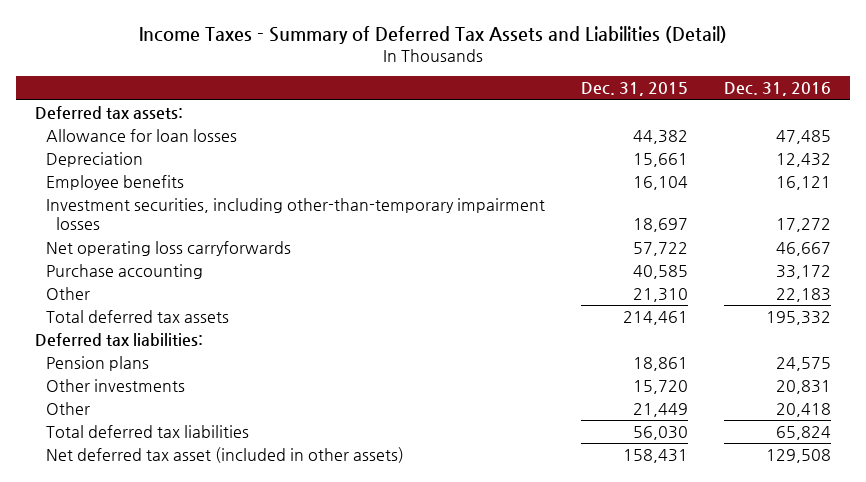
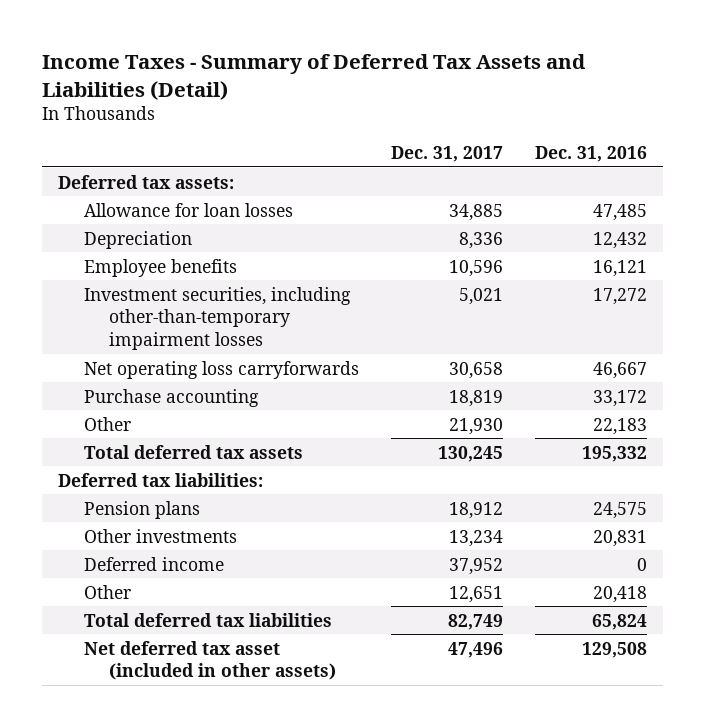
- | Dec. 31, 2015 | Dec. 31, 2016
+ | Dec. 31, 2017 | Dec. 31, 2016
+ Deferred income | 37,952 | 0

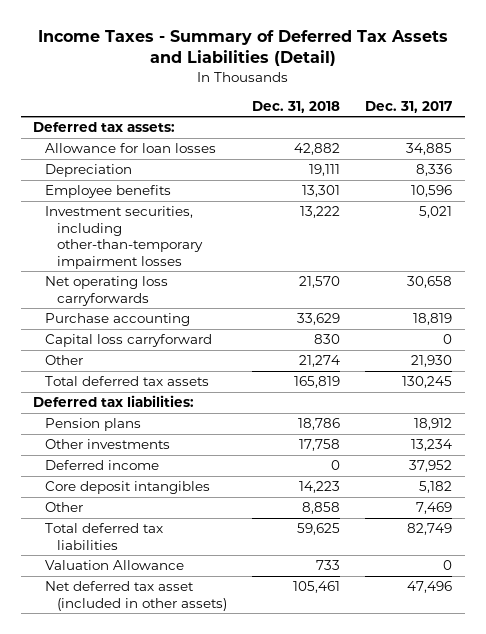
- | Dec. 31, 2017 | Dec. 31, 2016
+ | Dec. 31, 2018 | Dec. 31, 2017
+ Capital loss carryforward | 830 | 0
- Other | 12,651 | 20,418
+ Core deposit intangibles | 14,223 | 5,182
+ Other | 8,858 | 7,469
+ Valuation Allowance | 733 | 0

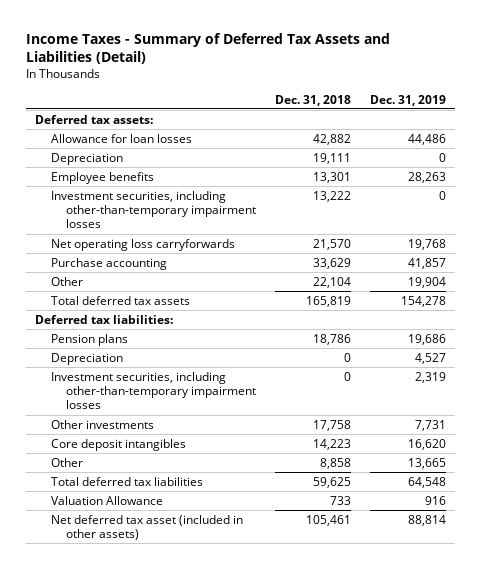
- | Dec. 31, 2018 | Dec. 31, 2017
+ | Dec. 31, 2018 | Dec. 31, 2019
- Capital loss carryforward | 830 | 0
- Other | 21,274 | 21,930
+ Other | 22,104 | 19,904
+ Depreciation | 0 | 4,527
+ Investment securities, including other-than-temporary impairment losses | 0 | 2,319
- Deferred income | 0 | 37,952

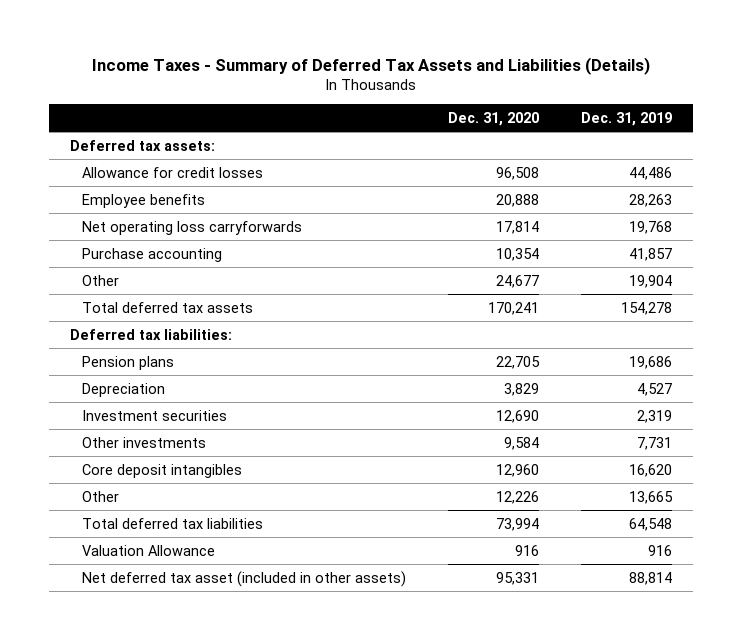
- Income Taxes - Summary of Deferred Tax Assets and Liabilities (Detail)
+ Income Taxes - Summary of Deferred Tax Assets and Liabilities (Details)
- | Dec. 31, 2018 | Dec. 31, 2019
+ | Dec. 31, 2020 | Dec. 31, 2019
- Allowance for loan losses | 42,882 | 44,486
- Depreciation | 19,111 | 0
+ Allowance for credit losses | 96,508 | 44,486
- Investment securities, including other-than-temporary impairment losses | 13,222 | 0
- Investment securities, including other-than-temporary impairment losses | 0 | 2,319
+ Investment securities | 12,690 | 2,319

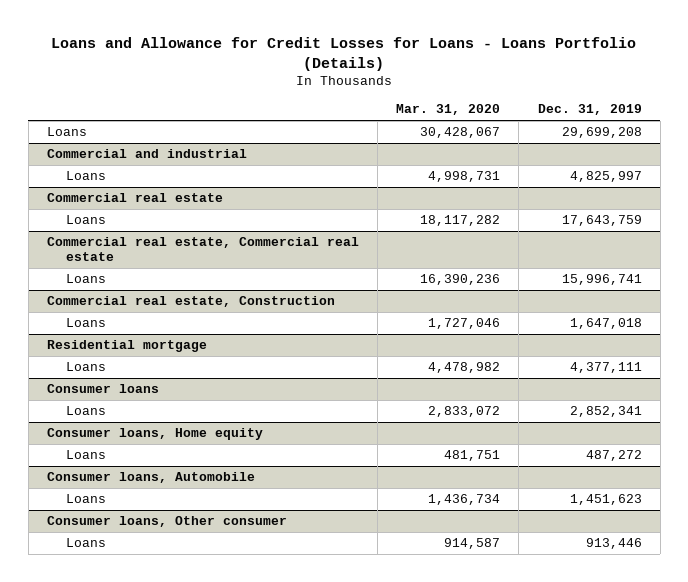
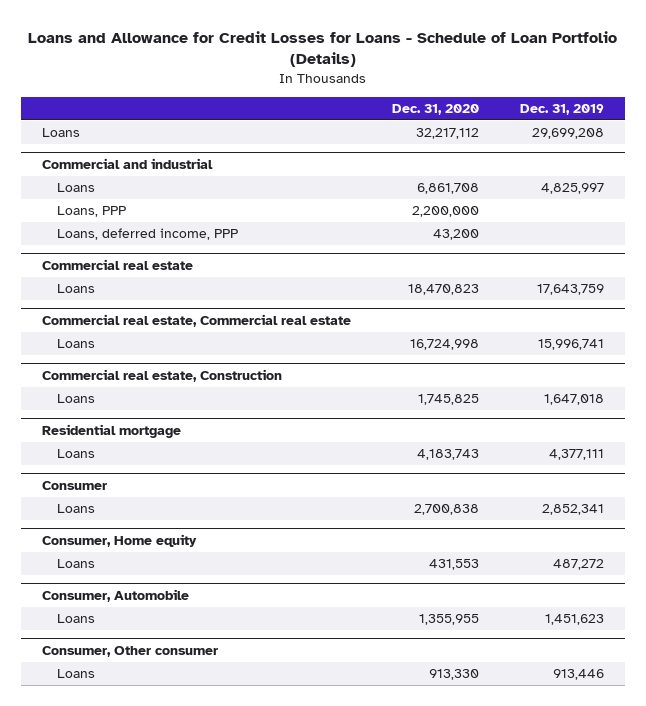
- Loans and Allowance for Credit Losses for Loans - Loans Portfolio (Details)
+ Loans and Allowance for Credit Losses for Loans - Schedule of Loan Portfolio (Details)
- | Mar. 31, 2020 | Dec. 31, 2019
+ | Dec. 31, 2020 | Dec. 31, 2019
@ Commercial and industrial
+ Loans, PPP | 2,200,000 |
+ Loans, deferred income, PPP | 43,200 |
- Consumer loans
+ Consumer
- Consumer loans, Home equity
+ Consumer, Home equity
- Consumer loans, Automobile
+ Consumer, Automobile
- Consumer loans, Other consumer
+ Consumer, Other consumer

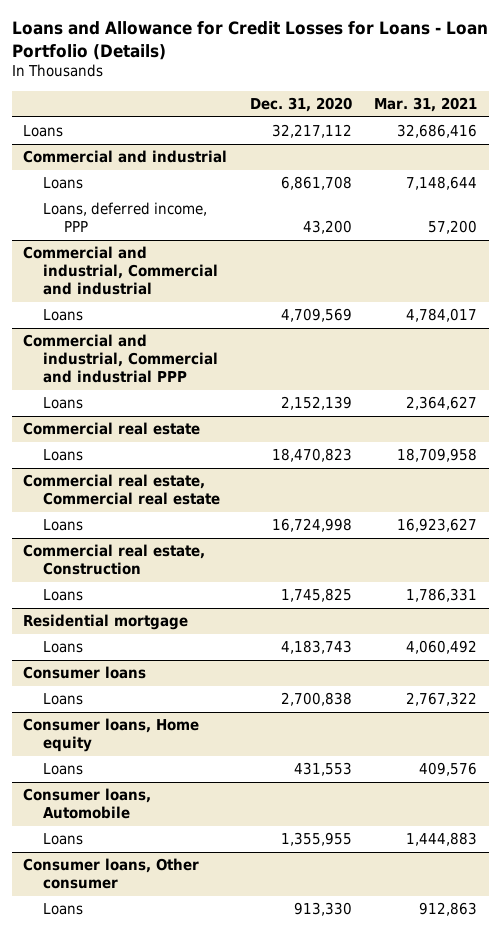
- Loans and Allowance for Credit Losses for Loans - Schedule of Loan Portfolio (Details)
+ Loans and Allowance for Credit Losses for Loans - Loan Portfolio (Details)
- | Dec. 31, 2020 | Dec. 31, 2019
+ | Dec. 31, 2020 | Mar. 31, 2021
@ Commercial and industrial
- Loans, PPP | 2,200,000 |
+ Commercial and industrial, Commercial and industrial
+ Loans | 4,709,569 | 4,784,017
+ Commercial and industrial, Commercial and industrial PPP
+ Loans | 2,152,139 | 2,364,627
- Consumer
+ Consumer loans
- Consumer, Home equity
+ Consumer loans, Home equity
- Consumer, Automobile
+ Consumer loans, Automobile
- Consumer, Other consumer
+ Consumer loans, Other consumer

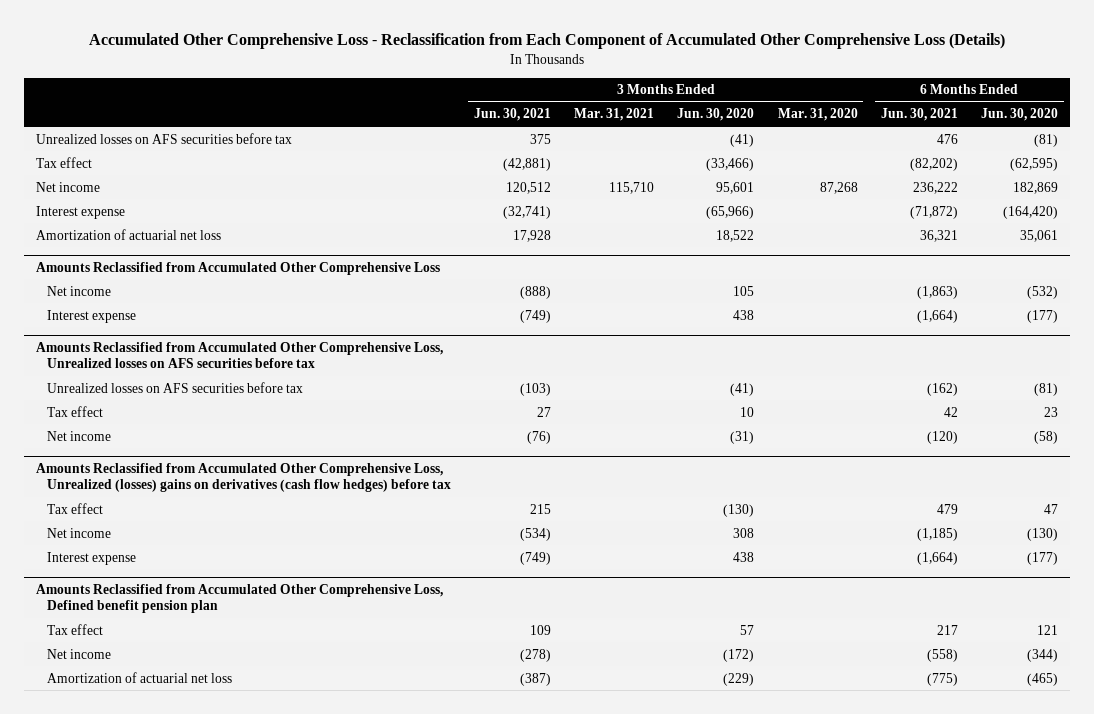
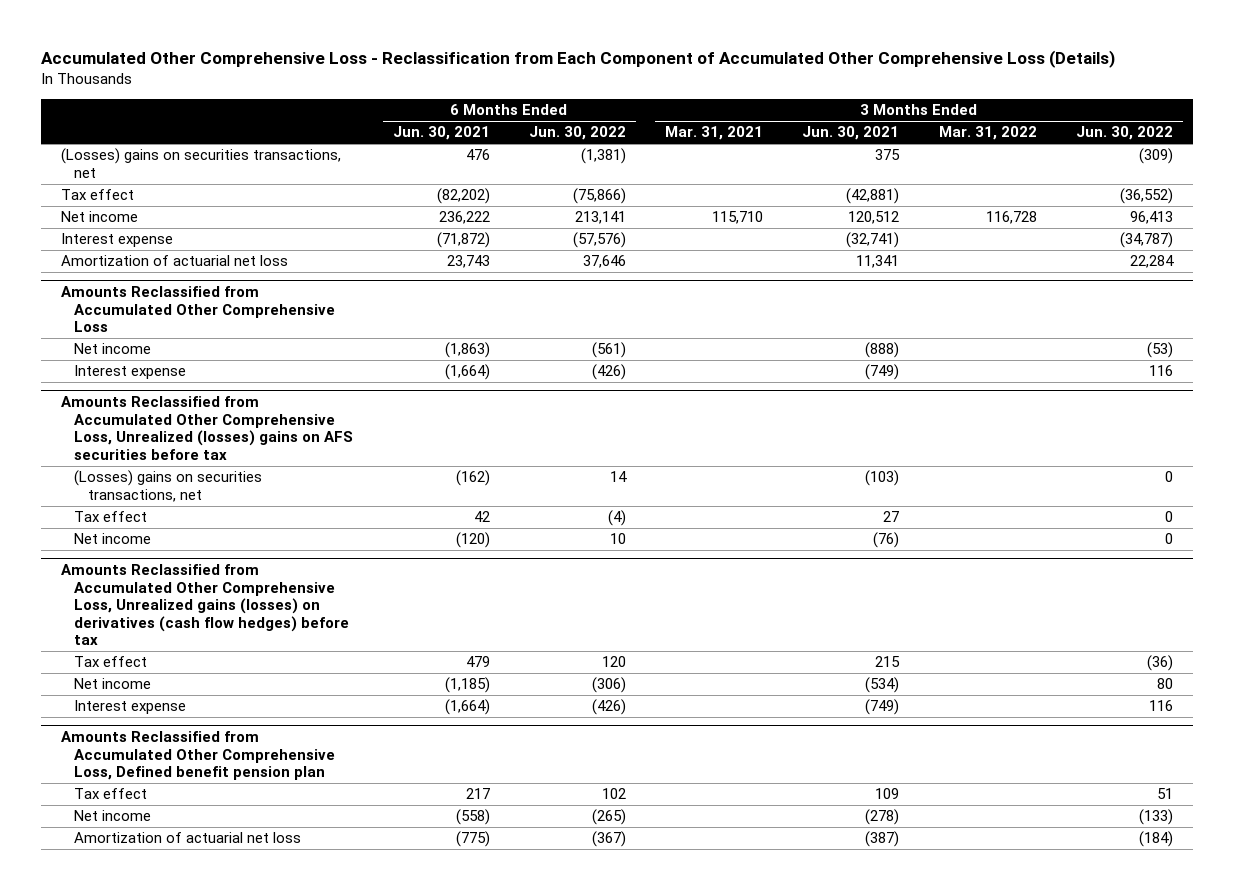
- | 3 Months Ended Jun. 30, 2021 | 3 Months Ended Mar. 31, 2021 | 3 Months Ended Jun. 30, 2020 | 3 Months Ended Mar. 31, 2020 | 6 Months Ended Jun. 30, 2021 | 6 Months Ended Jun. 30, 2020
+ | 6 Months Ended Jun. 30, 2021 | 6 Months Ended Jun. 30, 2022 | 3 Months Ended Mar. 31, 2021 | 3 Months Ended Jun. 30, 2021 | 3 Months Ended Mar. 31, 2022 | 3 Months Ended Jun. 30, 2022
- Unrealized losses on AFS securities before tax | 375 | | (41) | | 476 | (81)
+ (Losses) gains on securities transactions, net | 476 | (1,381) | | 375 | | (309)
- Amortization of actuarial net loss | 17,928 | | 18,522 | | 36,321 | 35,061
+ Amortization of actuarial net loss | 23,743 | 37,646 | | 11,341 | | 22,284
- Amounts Reclassified from Accumulated Other Comprehensive Loss, Unrealized losses on AFS securities before tax
- Unrealized losses on AFS securities before tax | (103) | | (41) | | (162) | (81)
+ Amounts Reclassified from Accumulated Other Comprehensive Loss, Unrealized (losses) gains on AFS securities before tax
+ (Losses) gains on securities transactions, net | (162) | 14 | | (103) | | 0
- Amounts Reclassified from Accumulated Other Comprehensive Loss, Unrealized (losses) gains on derivatives (cash flow hedges) before tax
+ Amounts Reclassified from Accumulated Other Comprehensive Loss, Unrealized gains (losses) on derivatives (cash flow hedges) before tax

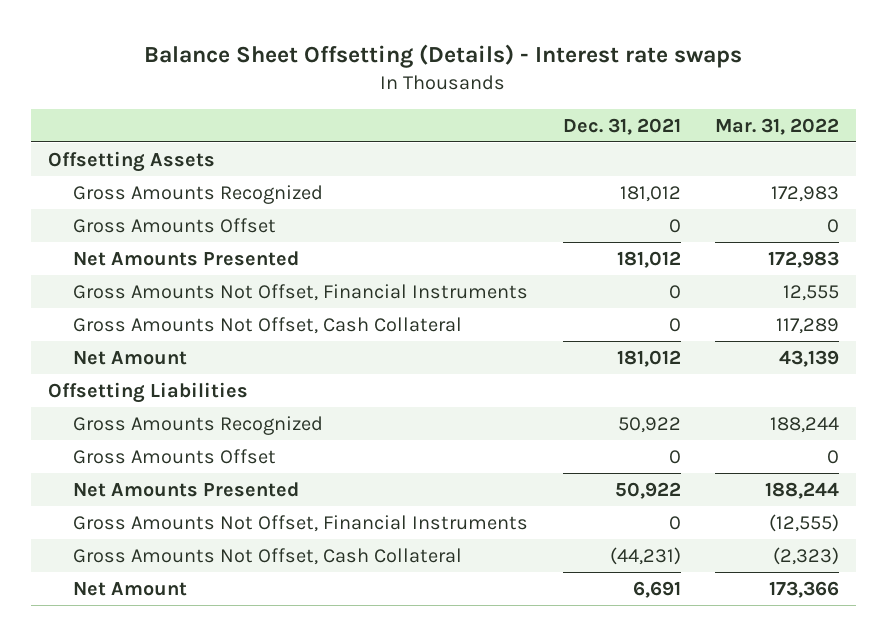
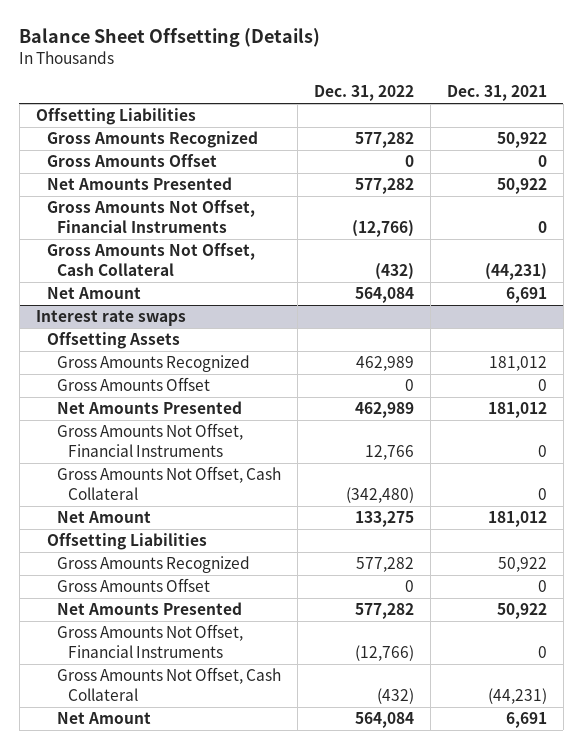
- Balance Sheet Offsetting (Details) - Interest rate swaps
+ Balance Sheet Offsetting (Details)
- | Dec. 31, 2021 | Mar. 31, 2022
+ | Dec. 31, 2022 | Dec. 31, 2021
+ Offsetting Liabilities
+ Gross Amounts Recognized | 577,282 | 50,922
+ Gross Amounts Offset | 0 | 0
+ Net Amounts Presented | 577,282 | 50,922
+ Gross Amounts Not Offset, Financial Instruments | (12,766) | 0
+ Gross Amounts Not Offset, Cash Collateral | (432) | (44,231)
+ Net Amount | 564,084 | 6,691
+ Interest rate swaps

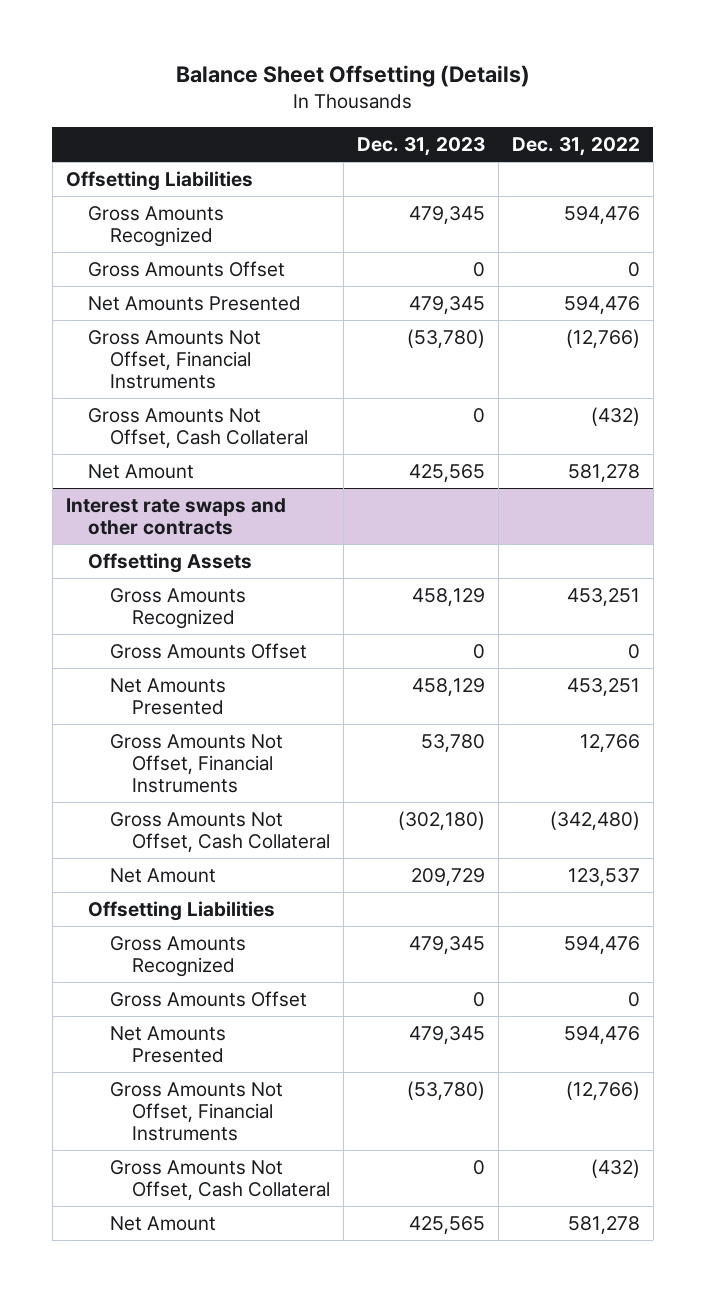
- | Dec. 31, 2022 | Dec. 31, 2021
+ | Dec. 31, 2023 | Dec. 31, 2022
- Gross Amounts Recognized | 577,282 | 50,922
+ Gross Amounts Recognized | 479,345 | 594,476
- Net Amounts Presented | 577,282 | 50,922
+ Net Amounts Presented | 479,345 | 594,476
- Net Amount | 564,084 | 6,691
- Interest rate swaps
+ Net Amount | 425,565 | 581,278
+ Interest rate swaps and other contracts
- Gross Amounts Recognized | 462,989 | 181,012
+ Gross Amounts Recognized | 458,129 | 453,251
- Net Amounts Presented | 462,989 | 181,012
+ Net Amounts Presented | 458,129 | 453,251
- Net Amount | 133,275 | 181,012
+ Net Amount | 209,729 | 123,537
- Gross Amounts Recognized | 577,282 | 50,922
+ Gross Amounts Recognized | 479,345 | 594,476
- Net Amounts Presented | 577,282 | 50,922
+ Net Amounts Presented | 479,345 | 594,476
- Net Amount | 564,084 | 6,691
+ Net Amount | 425,565 | 581,278

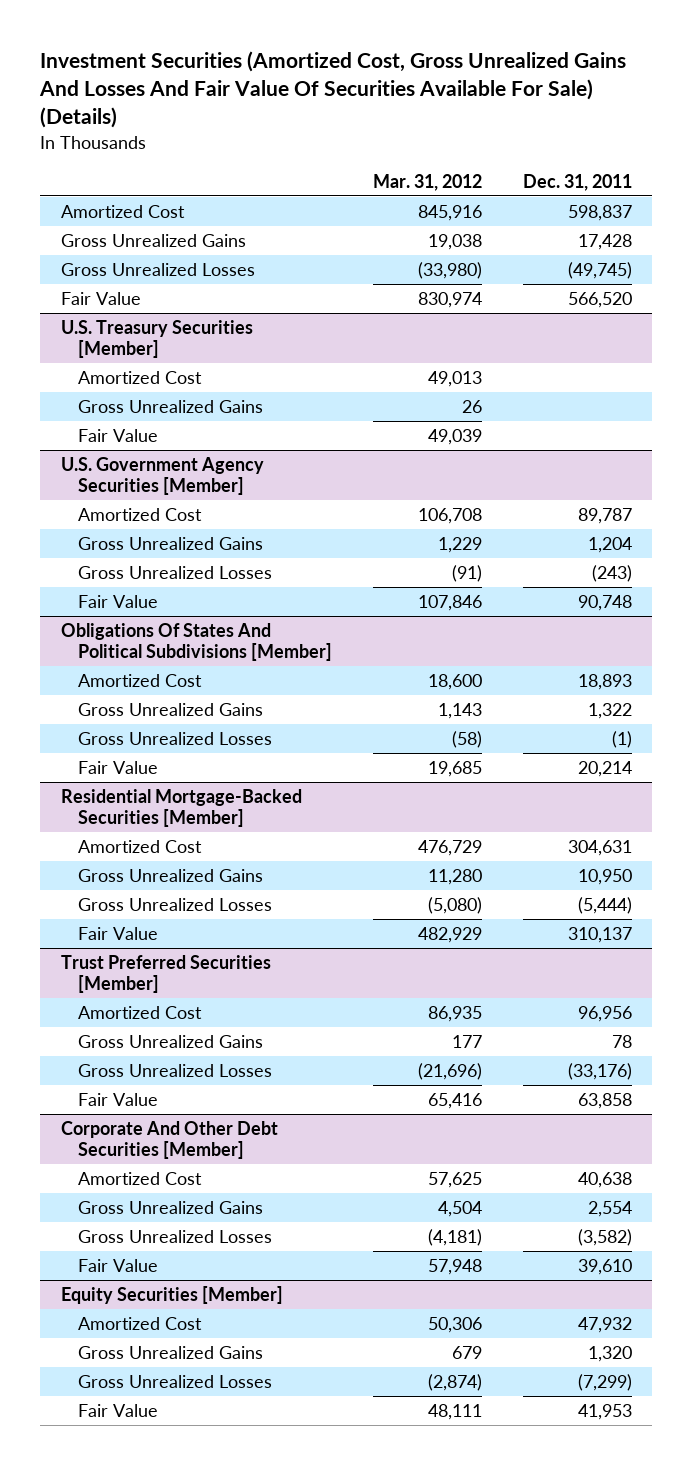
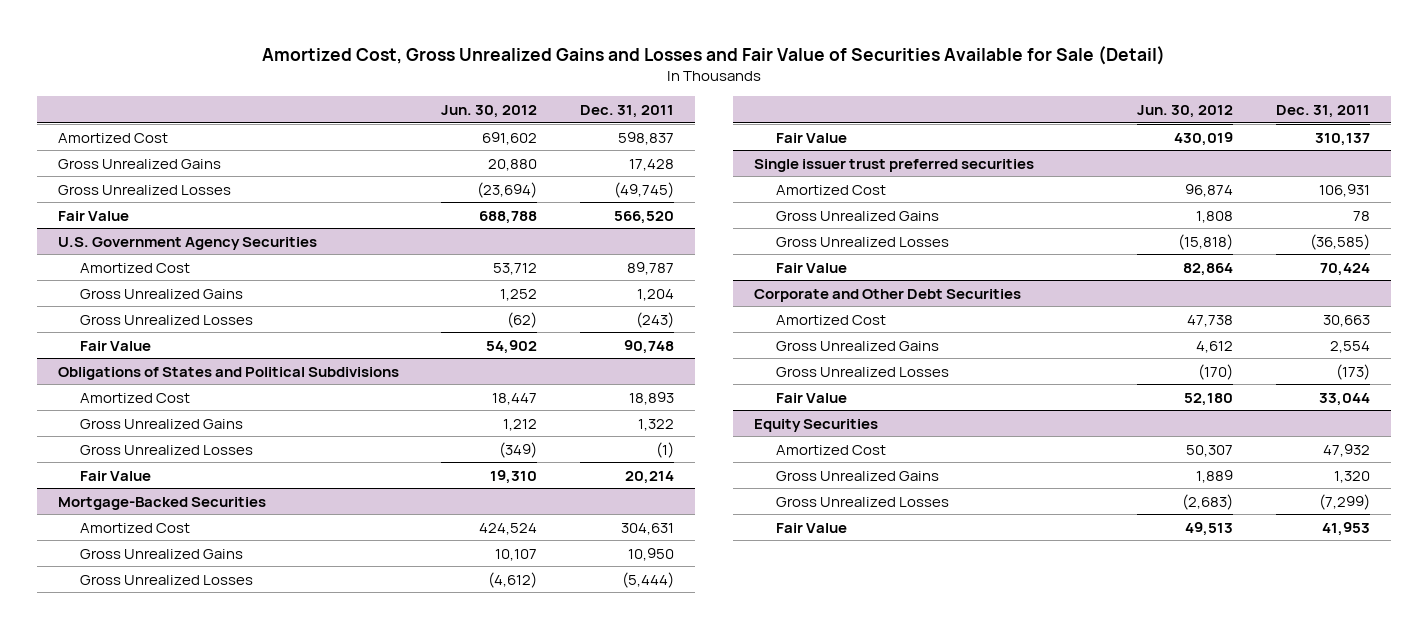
- Investment Securities (Amortized Cost, Gross Unrealized Gains And Losses And Fair Value Of Securities Available For Sale) (Details)
+ Amortized Cost, Gross Unrealized Gains and Losses and Fair Value of Securities Available for Sale (Detail)
- | Mar. 31, 2012 | Dec. 31, 2011
+ | Jun. 30, 2012 | Dec. 31, 2011
- U.S. Treasury Securities [Member]
- Amortized Cost | 49,013 |
- Gross Unrealized Gains | 26 |
- Fair Value | 49,039 |
- U.S. Government Agency Securities [Member]
+ U.S. Government Agency Securities
- Obligations Of States And Political Subdivisions [Member]
+ Obligations of States and Political Subdivisions
- Residential Mortgage-Backed Securities [Member]
+ Mortgage-Backed Securities
- Trust Preferred Securities [Member]
- Amortized Cost | 86,935 | 96,956
+ Single issuer trust preferred securities
+ Amortized Cost | 96,874 | 106,931
- Gross Unrealized Losses | (21,696) | (33,176)
- Fair Value | 65,416 | 63,858
- Corporate And Other Debt Securities [Member]
- Amortized Cost | 57,625 | 40,638
+ Gross Unrealized Losses | (15,818) | (36,585)
+ Fair Value | 82,864 | 70,424
+ Corporate and Other Debt Securities
+ Amortized Cost | 47,738 | 30,663
- Gross Unrealized Losses | (4,181) | (3,582)
- Fair Value | 57,948 | 39,610
- Equity Securities [Member]
+ Gross Unrealized Losses | (170) | (173)
+ Fair Value | 52,180 | 33,044
+ Equity Securities

